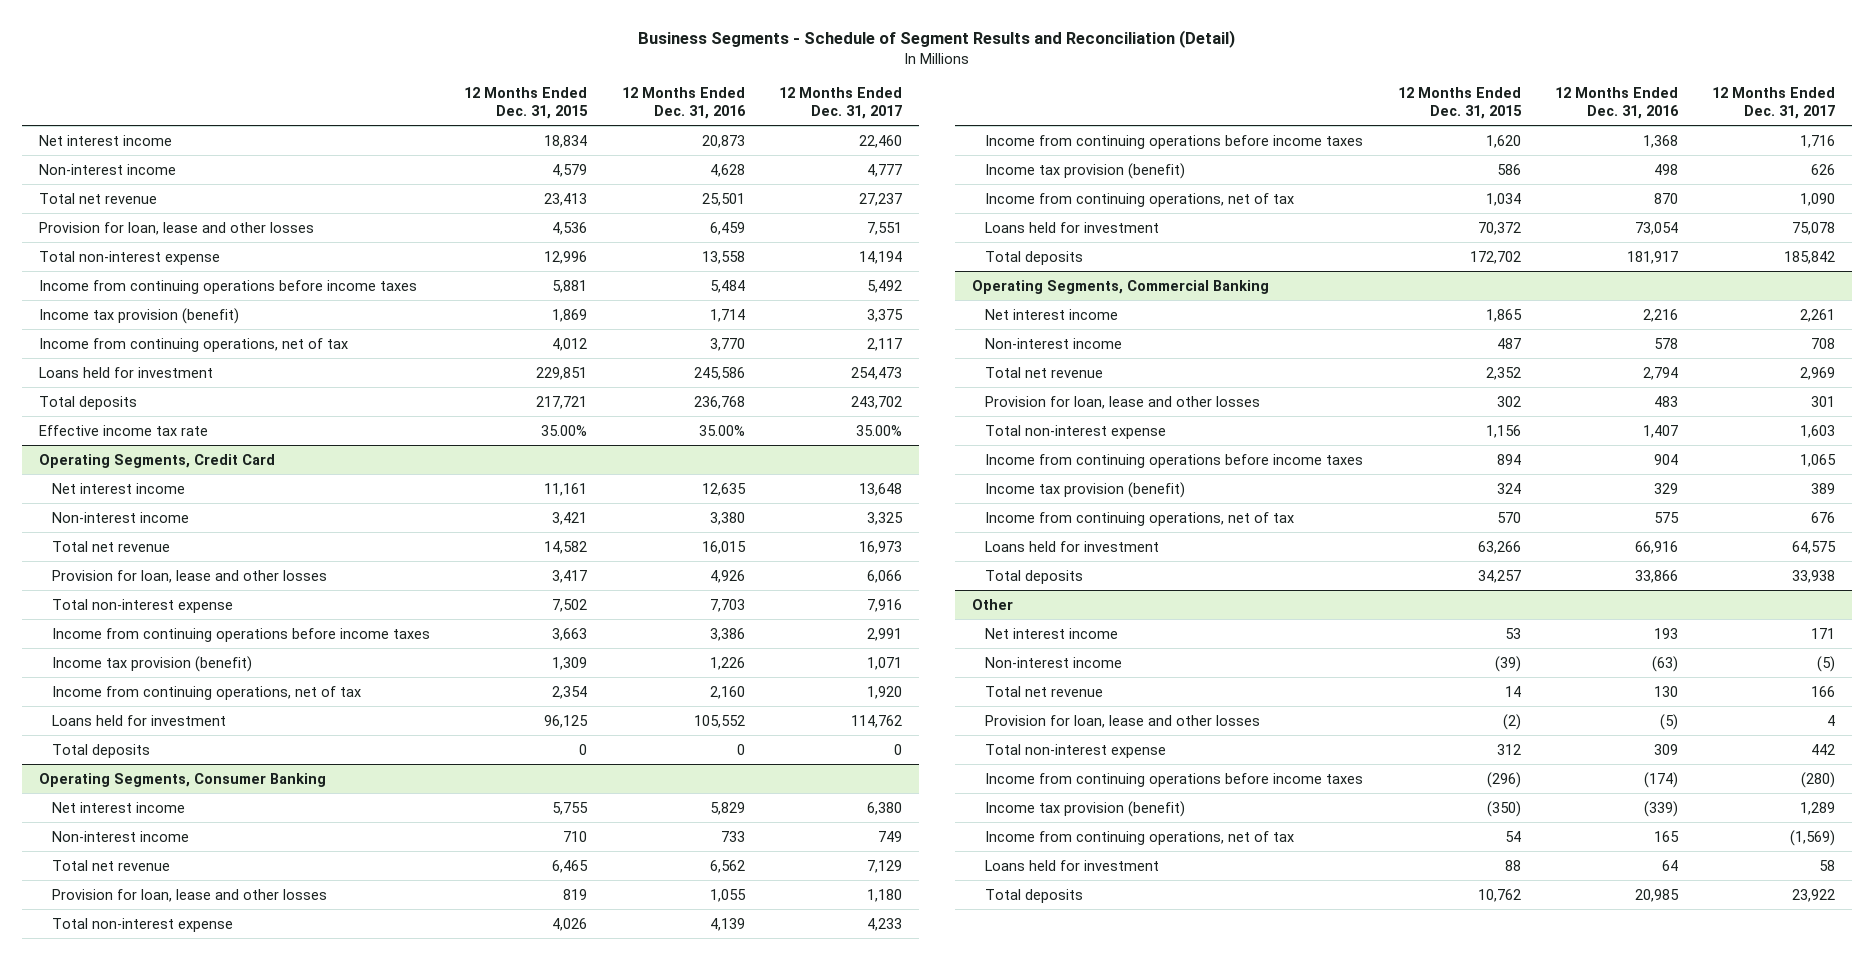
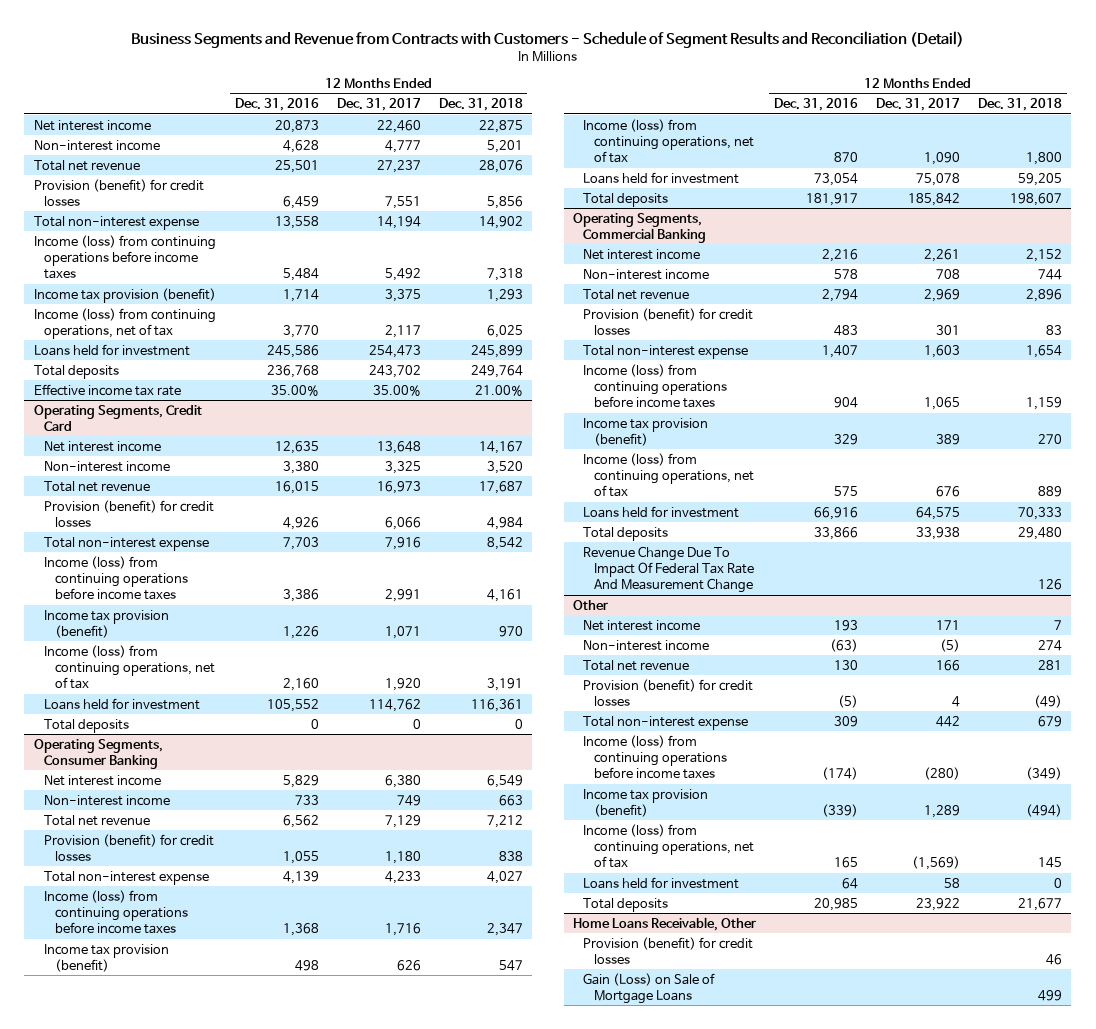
- Business Segments - Schedule of Segment Results and Reconciliation (Detail)
+ Business Segments and Revenue from Contracts with Customers - Schedule of Segment Results and Reconciliation (Detail)
- | 12 Months Ended Dec. 31, 2015 | 12 Months Ended Dec. 31, 2016 | 12 Months Ended Dec. 31, 2017
+ | 12 Months Ended Dec. 31, 2016 | 12 Months Ended Dec. 31, 2017 | 12 Months Ended Dec. 31, 2018
- Provision for loan, lease and other losses | 4,536 | 6,459 | 7,551
+ Provision (benefit) for credit losses | 6,459 | 7,551 | 5,856
- Income from continuing operations before income taxes | 5,881 | 5,484 | 5,492
+ Income (loss) from continuing operations before income taxes | 5,484 | 5,492 | 7,318
- Income from continuing operations, net of tax | 4,012 | 3,770 | 2,117
+ Income (loss) from continuing operations, net of tax | 3,770 | 2,117 | 6,025
@ Operating Segments, Credit Card
- Provision for loan, lease and other losses | 3,417 | 4,926 | 6,066
+ Provision (benefit) for credit losses | 4,926 | 6,066 | 4,984
- Income from continuing operations before income taxes | 3,663 | 3,386 | 2,991
+ Income (loss) from continuing operations before income taxes | 3,386 | 2,991 | 4,161
- Income from continuing operations, net of tax | 2,354 | 2,160 | 1,920
+ Income (loss) from continuing operations, net of tax | 2,160 | 1,920 | 3,191
@ Operating Segments, Consumer Banking
- Provision for loan, lease and other losses | 819 | 1,055 | 1,180
+ Provision (benefit) for credit losses | 1,055 | 1,180 | 838
- Income from continuing operations before income taxes | 1,620 | 1,368 | 1,716
+ Income (loss) from continuing operations before income taxes | 1,368 | 1,716 | 2,347
- Income from continuing operations, net of tax | 1,034 | 870 | 1,090
+ Income (loss) from continuing operations, net of tax | 870 | 1,090 | 1,800
@ Operating Segments, Commercial Banking
- Provision for loan, lease and other losses | 302 | 483 | 301
+ Provision (benefit) for credit losses | 483 | 301 | 83
- Income from continuing operations before income taxes | 894 | 904 | 1,065
+ Income (loss) from continuing operations before income taxes | 904 | 1,065 | 1,159
- Income from continuing operations, net of tax | 570 | 575 | 676
+ Income (loss) from continuing operations, net of tax | 575 | 676 | 889
+ Revenue Change Due To Impact Of Federal Tax Rate And Measurement Change | | | 126
@ Other
- Provision for loan, lease and other losses | (2) | (5) | 4
+ Provision (benefit) for credit losses | (5) | 4 | (49)
- Income from continuing operations before income taxes | (296) | (174) | (280)
+ Income (loss) from continuing operations before income taxes | (174) | (280) | (349)
- Income from continuing operations, net of tax | 54 | 165 | (1,569)
+ Income (loss) from continuing operations, net of tax | 165 | (1,569) | 145
+ Home Loans Receivable, Other
+ Provision (benefit) for credit losses | | | 46
+ Gain (Loss) on Sale of Mortgage Loans | | | 499

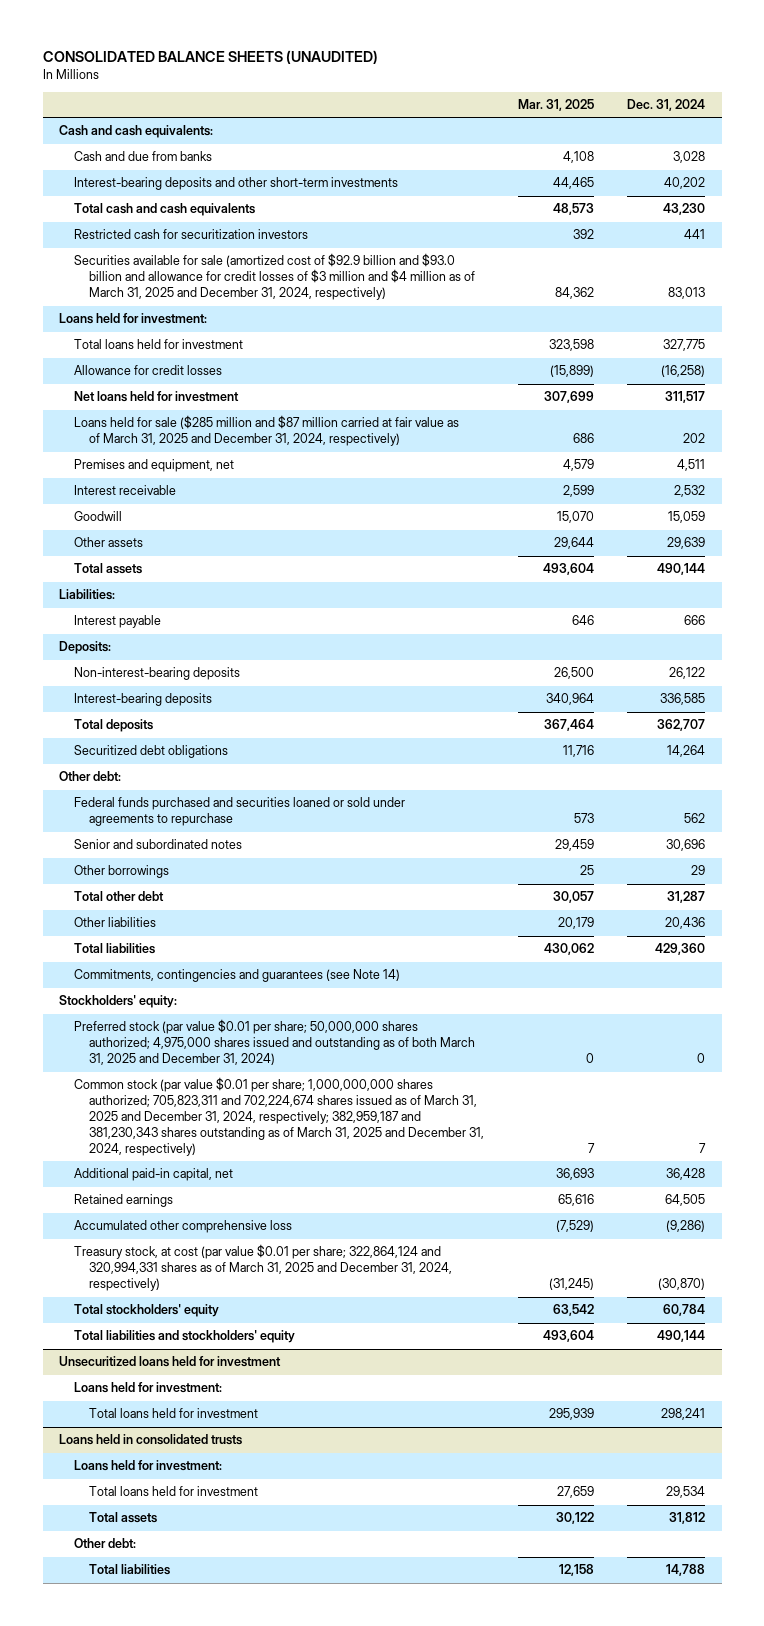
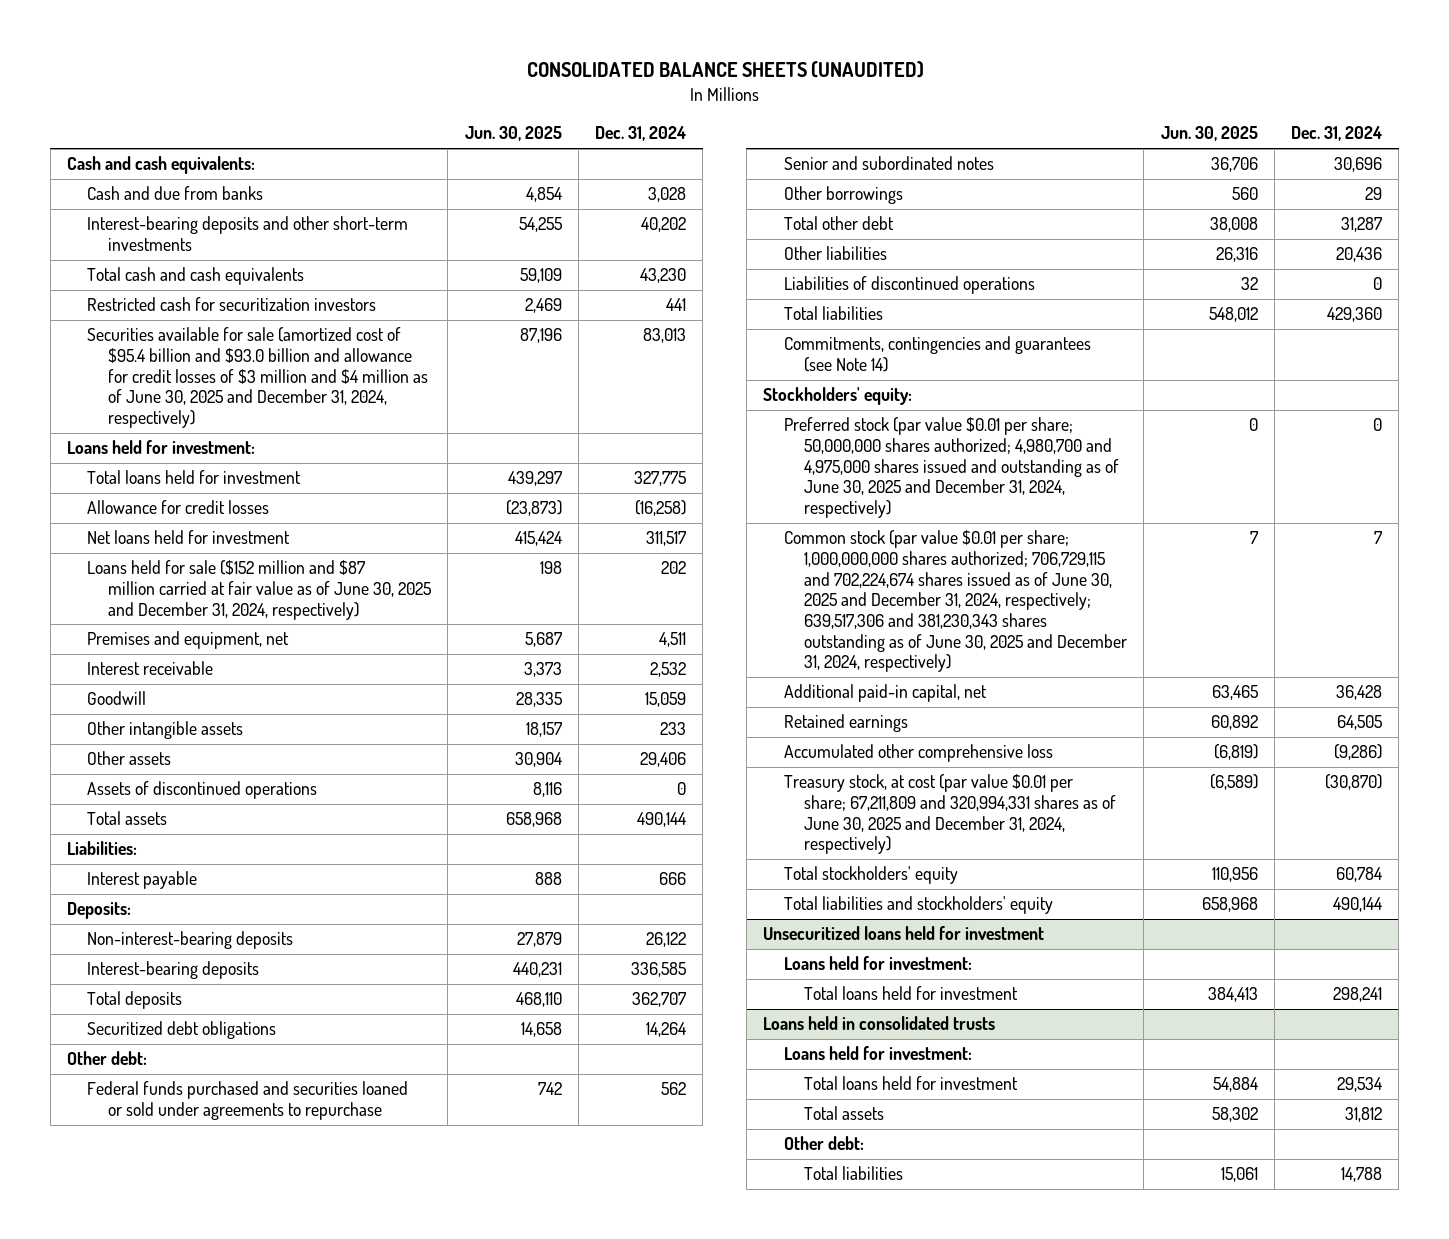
- | Mar. 31, 2025 | Dec. 31, 2024
+ | Jun. 30, 2025 | Dec. 31, 2024
- Securities available for sale (amortized cost of $92.9 billion and $93.0 billion and allowance for credit losses of $3 million and $4 million as of March 31, 2025 and December 31, 2024, respectively) | 84,362 | 83,013
+ Securities available for sale (amortized cost of $95.4 billion and $93.0 billion and allowance for credit losses of $3 million and $4 million as of June 30, 2025 and December 31, 2024, respectively) | 87,196 | 83,013
- Loans held for sale ($285 million and $87 million carried at fair value as of March 31, 2025 and December 31, 2024, respectively) | 686 | 202
+ Loans held for sale ($152 million and $87 million carried at fair value as of June 30, 2025 and December 31, 2024, respectively) | 198 | 202
- Other assets | 29,644 | 29,639
+ Other intangible assets | 18,157 | 233
+ Other assets | 30,904 | 29,406
+ Assets of discontinued operations | 8,116 | 0
+ Liabilities of discontinued operations | 32 | 0
- Preferred stock (par value $0.01 per share; 50,000,000 shares authorized; 4,975,000 shares issued and outstanding as of both March 31, 2025 and December 31, 2024) | 0 | 0
- Common stock (par value $0.01 per share; 1,000,000,000 shares authorized; 705,823,311 and 702,224,674 shares issued as of March 31, 2025 and December 31, 2024, respectively; 382,959,187 and 381,230,343 shares outstanding as of March 31, 2025 and December 31, 2024, respectively) | 7 | 7
+ Preferred stock (par value $0.01 per share; 50,000,000 shares authorized; 4,980,700 and 4,975,000 shares issued and outstanding as of June 30, 2025 and December 31, 2024, respectively) | 0 | 0
+ Common stock (par value $0.01 per share; 1,000,000,000 shares authorized; 706,729,115 and 702,224,674 shares issued as of June 30, 2025 and December 31, 2024, respectively; 639,517,306 and 381,230,343 shares outstanding as of June 30, 2025 and December 31, 2024, respectively) | 7 | 7
- Treasury stock, at cost (par value $0.01 per share; 322,864,124 and 320,994,331 shares as of March 31, 2025 and December 31, 2024, respectively) | (31,245) | (30,870)
+ Treasury stock, at cost (par value $0.01 per share; 67,211,809 and 320,994,331 shares as of June 30, 2025 and December 31, 2024, respectively) | (6,589) | (30,870)

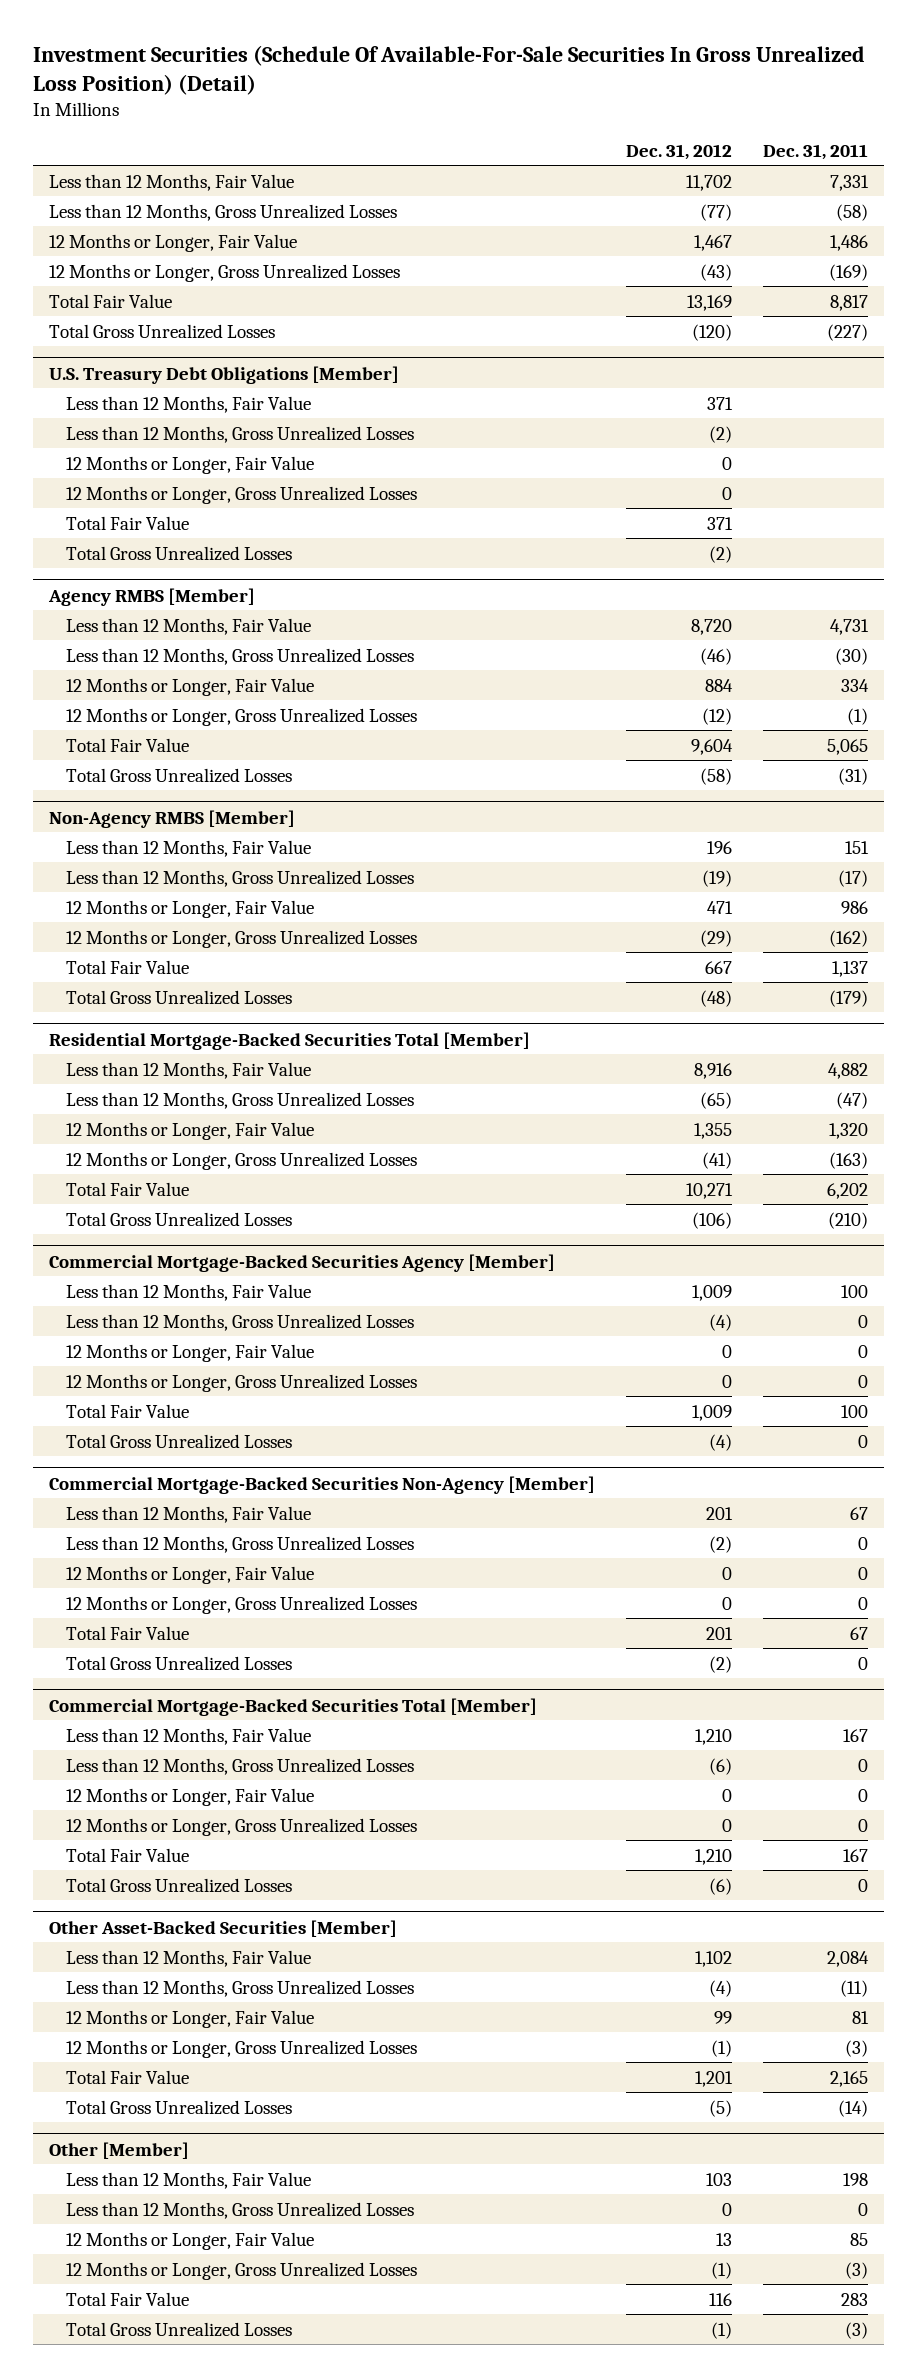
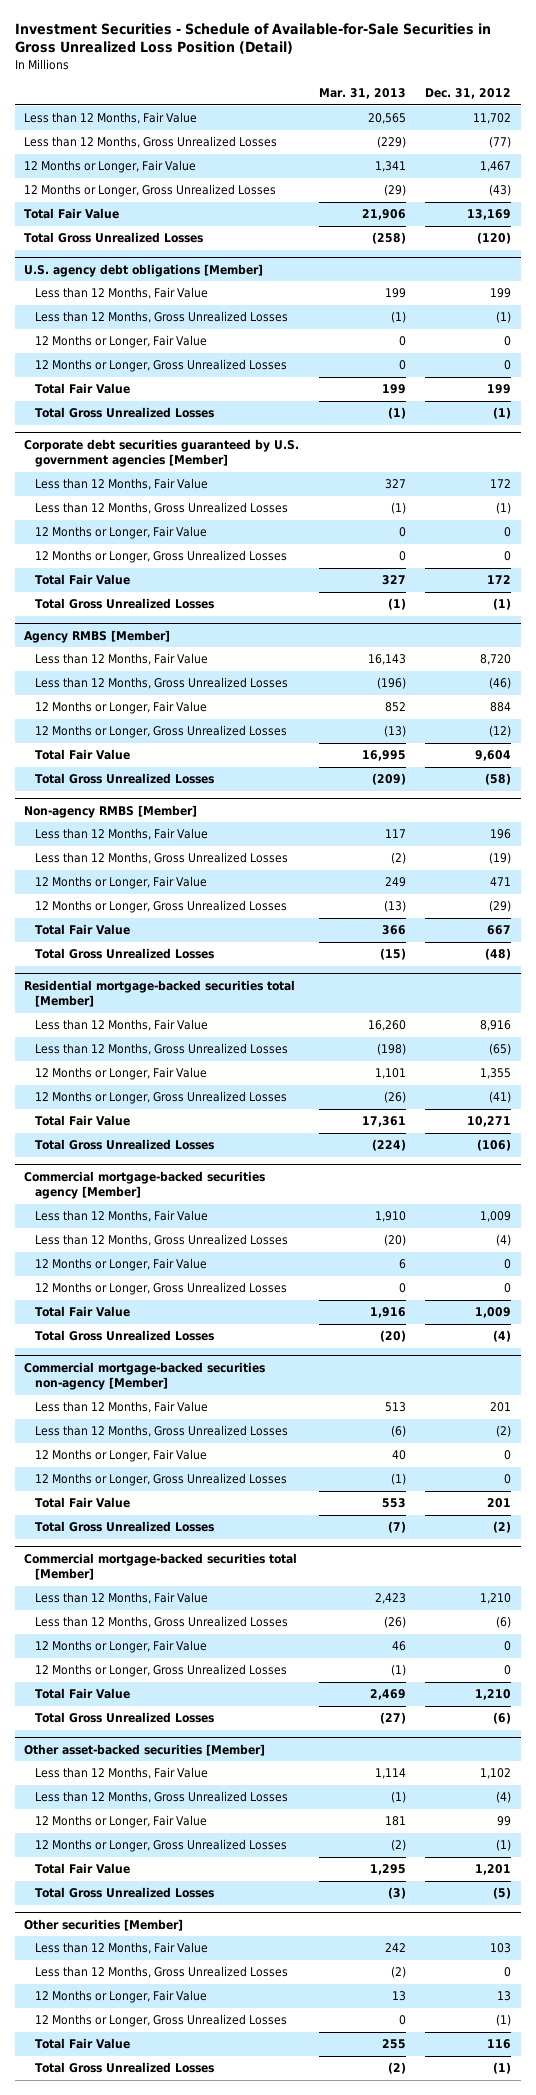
- Investment Securities (Schedule Of Available-For-Sale Securities In Gross Unrealized Loss Position) (Detail)
+ Investment Securities - Schedule of Available-for-Sale Securities in Gross Unrealized Loss Position (Detail)
- | Dec. 31, 2012 | Dec. 31, 2011
+ | Mar. 31, 2013 | Dec. 31, 2012
- U.S. Treasury Debt Obligations [Member]
- Less than 12 Months, Fair Value | 371 |
- Less than 12 Months, Gross Unrealized Losses | (2) |
+ U.S. agency debt obligations [Member]
+ Less than 12 Months, Fair Value | 199 | 199
+ Less than 12 Months, Gross Unrealized Losses | (1) | (1)
- Total Fair Value | 371 |
- Total Gross Unrealized Losses | (2) |
+ Total Fair Value | 199 | 199
+ Total Gross Unrealized Losses | (1) | (1)
+ Corporate debt securities guaranteed by U.S. government agencies [Member]
+ Less than 12 Months, Fair Value | 327 | 172
+ Less than 12 Months, Gross Unrealized Losses | (1) | (1)
+ 12 Months or Longer, Fair Value | 0 | 0
+ 12 Months or Longer, Gross Unrealized Losses | 0 | 0
+ Total Fair Value | 327 | 172
+ Total Gross Unrealized Losses | (1) | (1)
- Non-Agency RMBS [Member]
+ Non-agency RMBS [Member]
- Residential Mortgage-Backed Securities Total [Member]
+ Residential mortgage-backed securities total [Member]
- Commercial Mortgage-Backed Securities Agency [Member]
+ Commercial mortgage-backed securities agency [Member]
- Commercial Mortgage-Backed Securities Non-Agency [Member]
+ Commercial mortgage-backed securities non-agency [Member]
- Commercial Mortgage-Backed Securities Total [Member]
+ Commercial mortgage-backed securities total [Member]
- Other Asset-Backed Securities [Member]
+ Other asset-backed securities [Member]
- Other [Member]
+ Other securities [Member]

